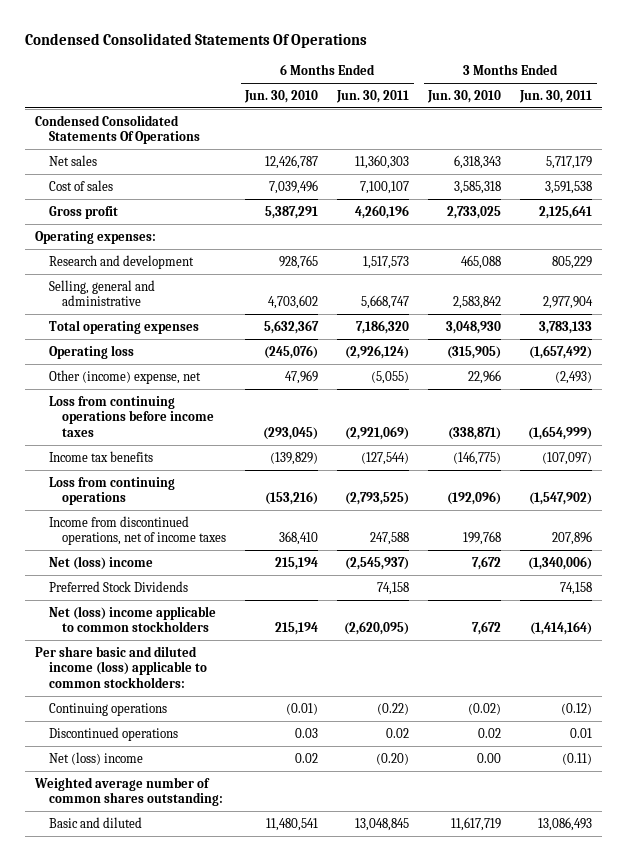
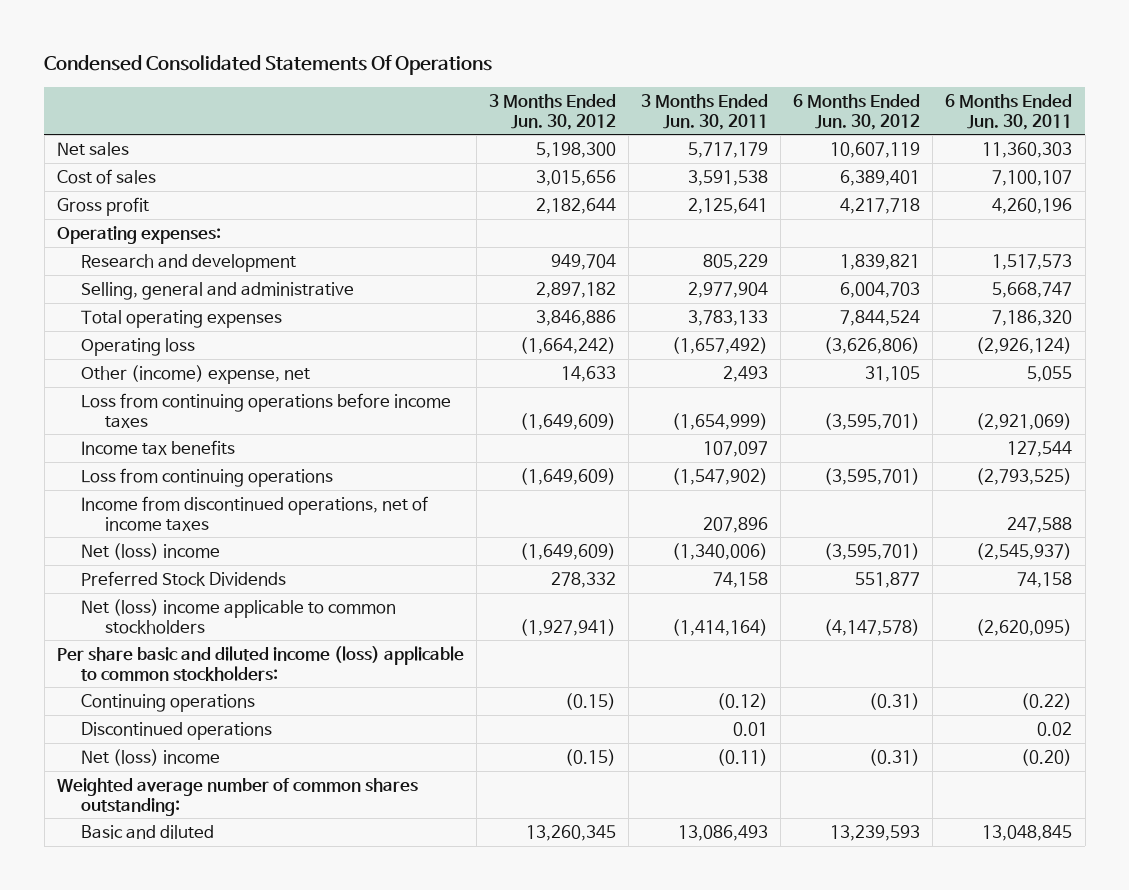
- | 6 Months Ended Jun. 30, 2010 | 6 Months Ended Jun. 30, 2011 | 3 Months Ended Jun. 30, 2010 | 3 Months Ended Jun. 30, 2011
+ | 3 Months Ended Jun. 30, 2012 | 3 Months Ended Jun. 30, 2011 | 6 Months Ended Jun. 30, 2012 | 6 Months Ended Jun. 30, 2011
- Condensed Consolidated Statements Of Operations
- Other (income) expense, net | 47,969 | (5,055) | 22,966 | (2,493)
+ Other (income) expense, net | 14,633 | 2,493 | 31,105 | 5,055
- Income tax benefits | (139,829) | (127,544) | (146,775) | (107,097)
+ Income tax benefits | | 107,097 | | 127,544

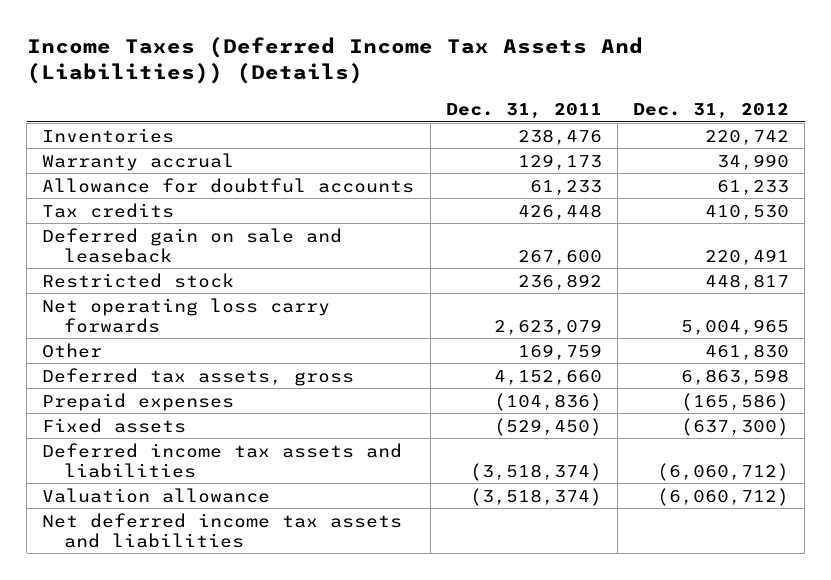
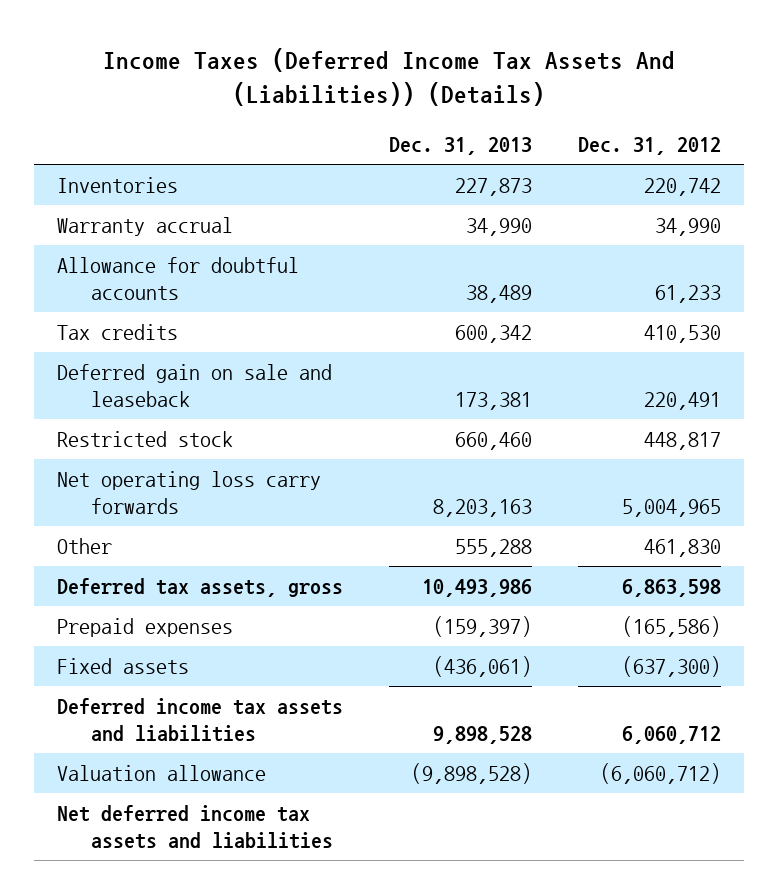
- | Dec. 31, 2011 | Dec. 31, 2012
+ | Dec. 31, 2013 | Dec. 31, 2012
- Deferred income tax assets and liabilities | (3,518,374) | (6,060,712)
+ Deferred income tax assets and liabilities | 9,898,528 | 6,060,712

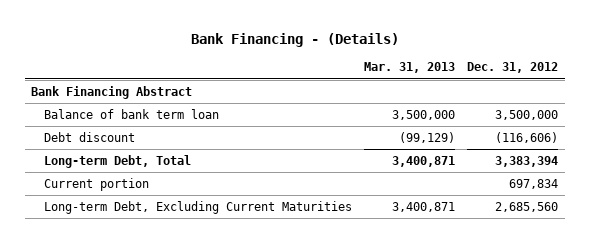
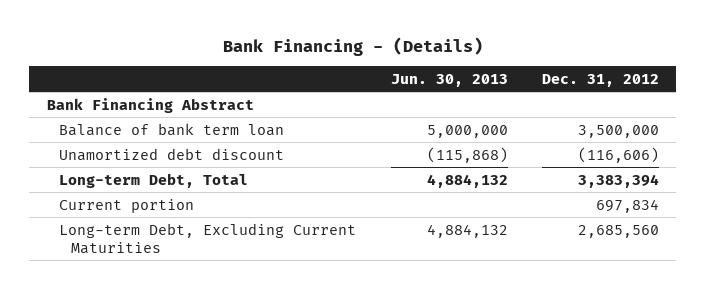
- | Mar. 31, 2013 | Dec. 31, 2012
+ | Jun. 30, 2013 | Dec. 31, 2012
- Debt discount | (99,129) | (116,606)
+ Unamortized debt discount | (115,868) | (116,606)

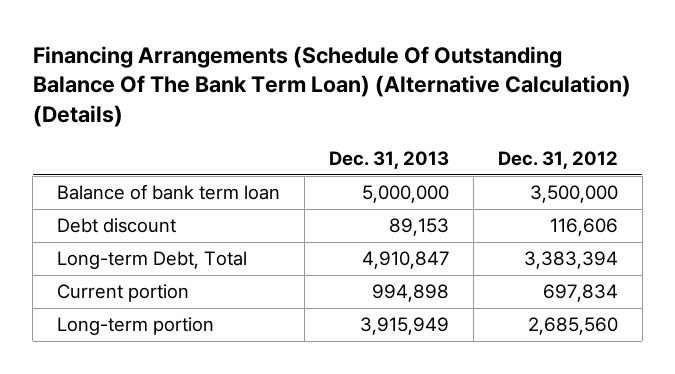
- Bank Financing - (Details)
+ Financing Arrangements (Schedule Of Outstanding Balance Of The Bank Term Loan) (Alternative Calculation) (Details)
- | Jun. 30, 2013 | Dec. 31, 2012
+ | Dec. 31, 2013 | Dec. 31, 2012
- Bank Financing Abstract
- Unamortized debt discount | (115,868) | (116,606)
+ Debt discount | 89,153 | 116,606
- Long-term Debt, Excluding Current Maturities | 4,884,132 | 2,685,560
+ Long-term portion | 3,915,949 | 2,685,560

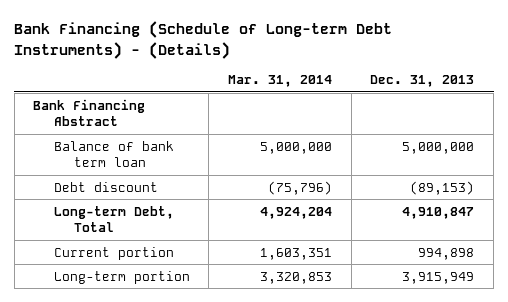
- Financing Arrangements (Schedule Of Outstanding Balance Of The Bank Term Loan) (Alternative Calculation) (Details)
+ Bank Financing (Schedule of Long-term Debt Instruments) - (Details)
- | Dec. 31, 2013 | Dec. 31, 2012
+ | Mar. 31, 2014 | Dec. 31, 2013
+ Bank Financing Abstract
- Debt discount | 89,153 | 116,606
+ Debt discount | (75,796) | (89,153)

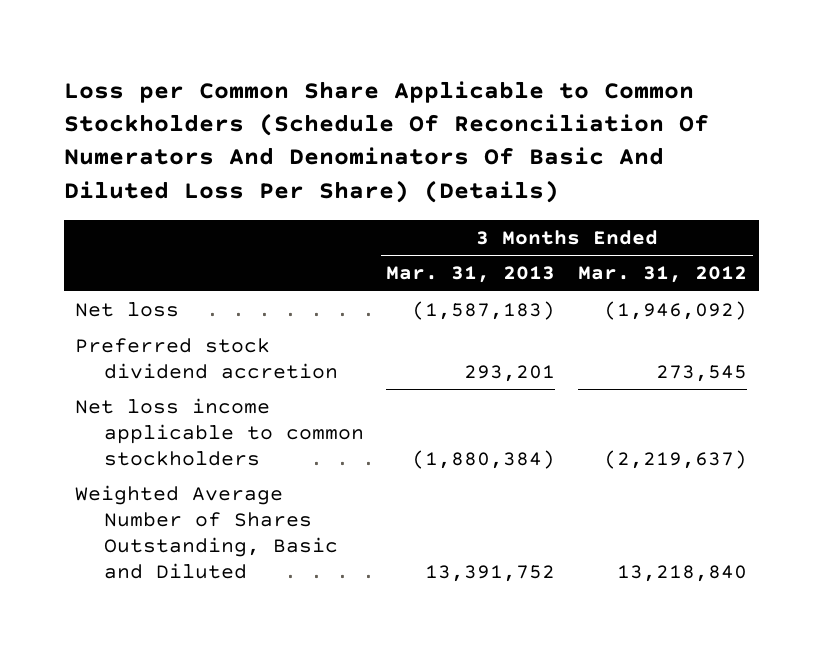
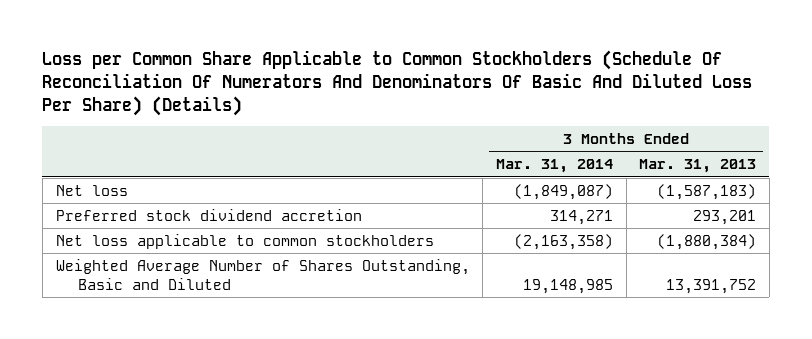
- | 3 Months Ended Mar. 31, 2013 | 3 Months Ended Mar. 31, 2012
+ | 3 Months Ended Mar. 31, 2014 | 3 Months Ended Mar. 31, 2013
- Net loss income applicable to common stockholders | (1,880,384) | (2,219,637)
+ Net loss applicable to common stockholders | (2,163,358) | (1,880,384)

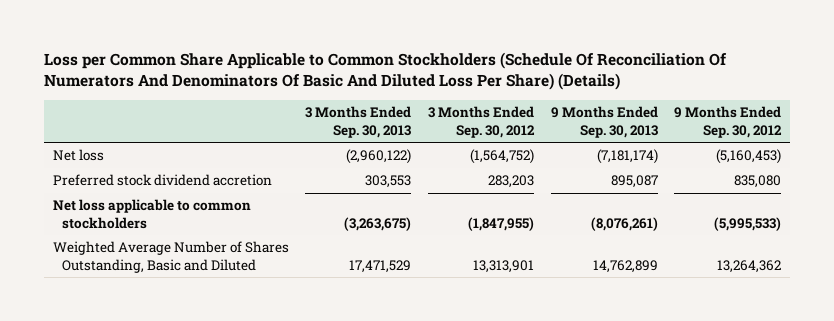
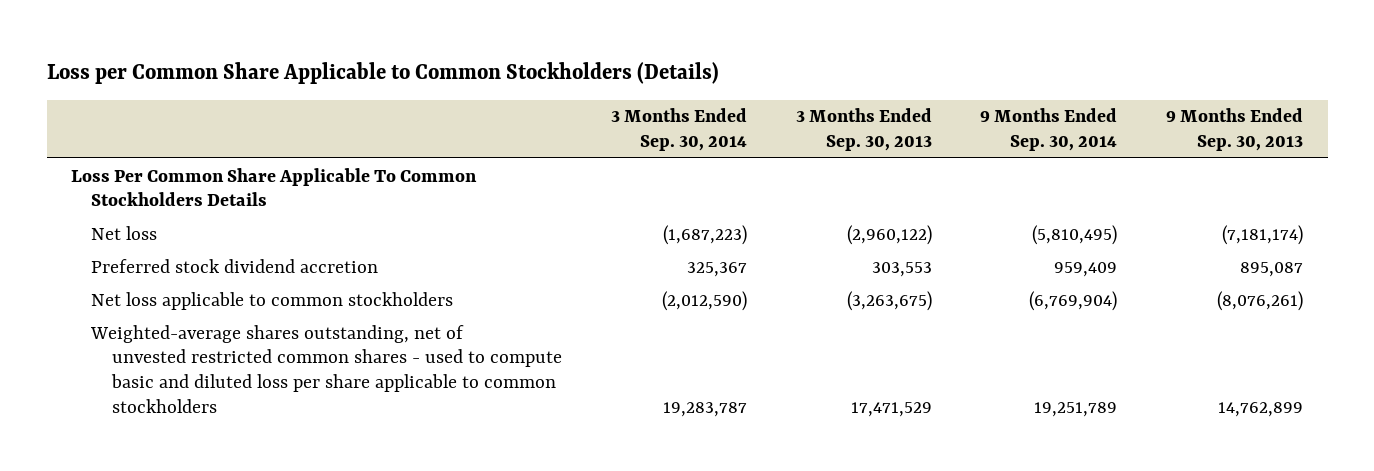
- Loss per Common Share Applicable to Common Stockholders (Schedule Of Reconciliation Of Numerators And Denominators Of Basic And Diluted Loss Per Share) (Details)
+ Loss per Common Share Applicable to Common Stockholders (Details)
- | 3 Months Ended Sep. 30, 2013 | 3 Months Ended Sep. 30, 2012 | 9 Months Ended Sep. 30, 2013 | 9 Months Ended Sep. 30, 2012
+ | 3 Months Ended Sep. 30, 2014 | 3 Months Ended Sep. 30, 2013 | 9 Months Ended Sep. 30, 2014 | 9 Months Ended Sep. 30, 2013
+ Loss Per Common Share Applicable To Common Stockholders Details
- Weighted Average Number of Shares Outstanding, Basic and Diluted | 17,471,529 | 13,313,901 | 14,762,899 | 13,264,362
+ Weighted-average shares outstanding, net of unvested restricted common shares - used to compute basic and diluted loss per share applicable to common stockholders | 19,283,787 | 17,471,529 | 19,251,789 | 14,762,899

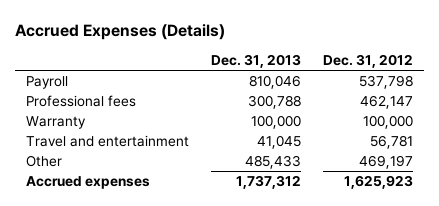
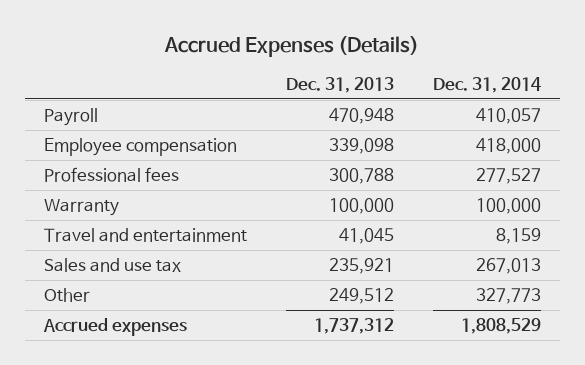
- | Dec. 31, 2013 | Dec. 31, 2012
+ | Dec. 31, 2013 | Dec. 31, 2014
- Payroll | 810,046 | 537,798
+ Payroll | 470,948 | 410,057
+ Employee compensation | 339,098 | 418,000
- Other | 485,433 | 469,197
+ Sales and use tax | 235,921 | 267,013
+ Other | 249,512 | 327,773

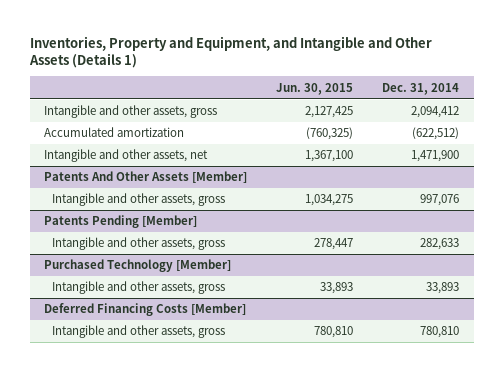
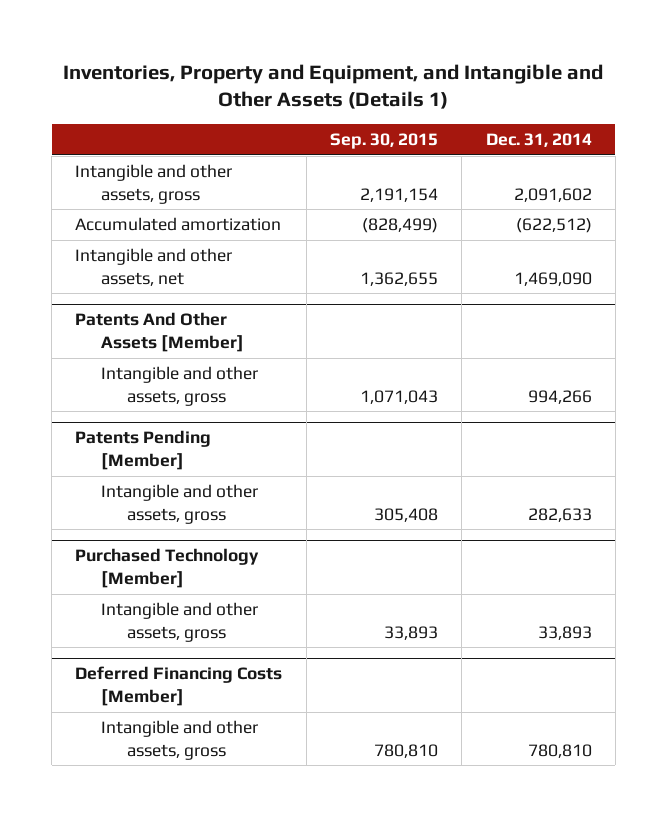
- | Jun. 30, 2015 | Dec. 31, 2014
+ | Sep. 30, 2015 | Dec. 31, 2014
- Intangible and other assets, gross | 2,127,425 | 2,094,412
+ Intangible and other assets, gross | 2,191,154 | 2,091,602
- Intangible and other assets, net | 1,367,100 | 1,471,900
+ Intangible and other assets, net | 1,362,655 | 1,469,090
@ Patents And Other Assets [Member]
- Intangible and other assets, gross | 1,034,275 | 997,076
+ Intangible and other assets, gross | 1,071,043 | 994,266

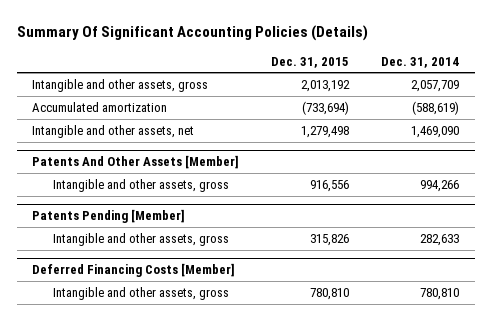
- Inventories, Property and Equipment, and Intangible and Other Assets (Details 1)
+ Summary Of Significant Accounting Policies (Details)
- | Sep. 30, 2015 | Dec. 31, 2014
+ | Dec. 31, 2015 | Dec. 31, 2014
- Intangible and other assets, gross | 2,191,154 | 2,091,602
- Accumulated amortization | (828,499) | (622,512)
+ Intangible and other assets, gross | 2,013,192 | 2,057,709
+ Accumulated amortization | (733,694) | (588,619)
- Purchased Technology [Member]
- Intangible and other assets, gross | 33,893 | 33,893

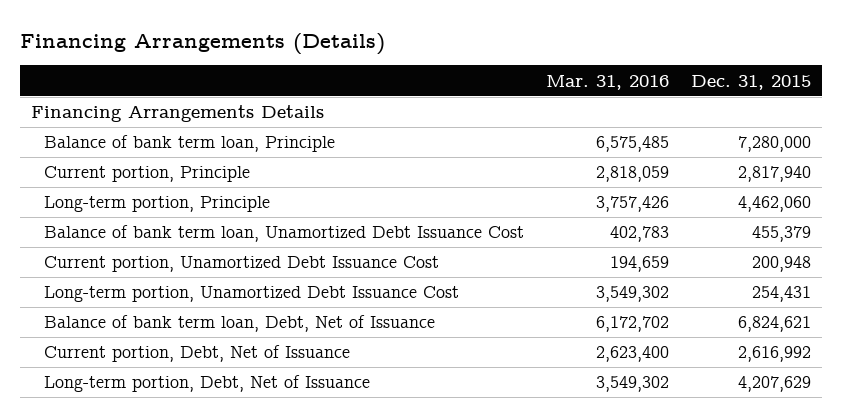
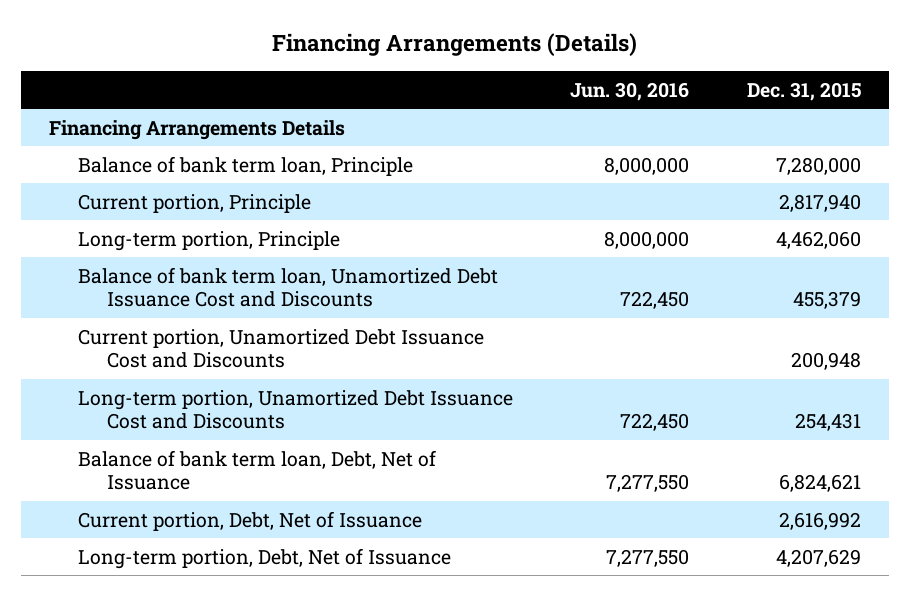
- | Mar. 31, 2016 | Dec. 31, 2015
+ | Jun. 30, 2016 | Dec. 31, 2015
- Balance of bank term loan, Unamortized Debt Issuance Cost | 402,783 | 455,379
- Current portion, Unamortized Debt Issuance Cost | 194,659 | 200,948
- Long-term portion, Unamortized Debt Issuance Cost | 3,549,302 | 254,431
+ Balance of bank term loan, Unamortized Debt Issuance Cost and Discounts | 722,450 | 455,379
+ Current portion, Unamortized Debt Issuance Cost and Discounts | | 200,948
+ Long-term portion, Unamortized Debt Issuance Cost and Discounts | 722,450 | 254,431

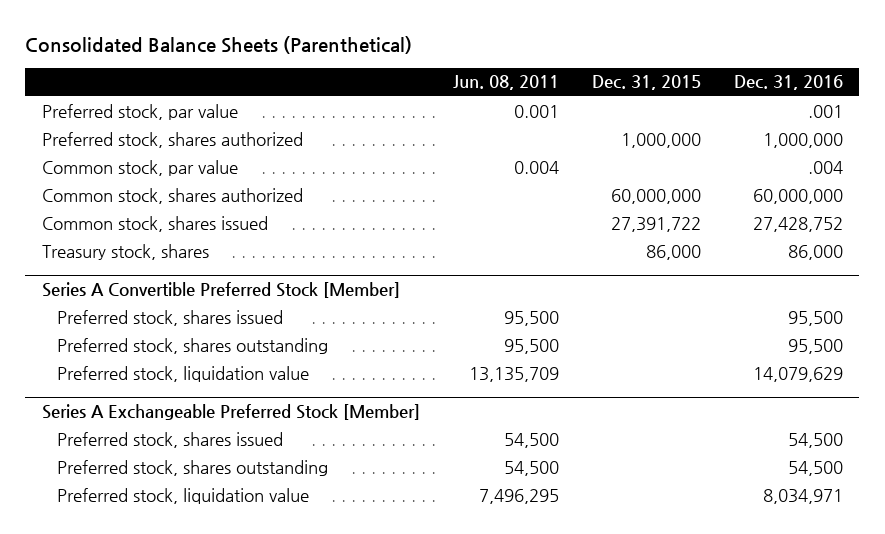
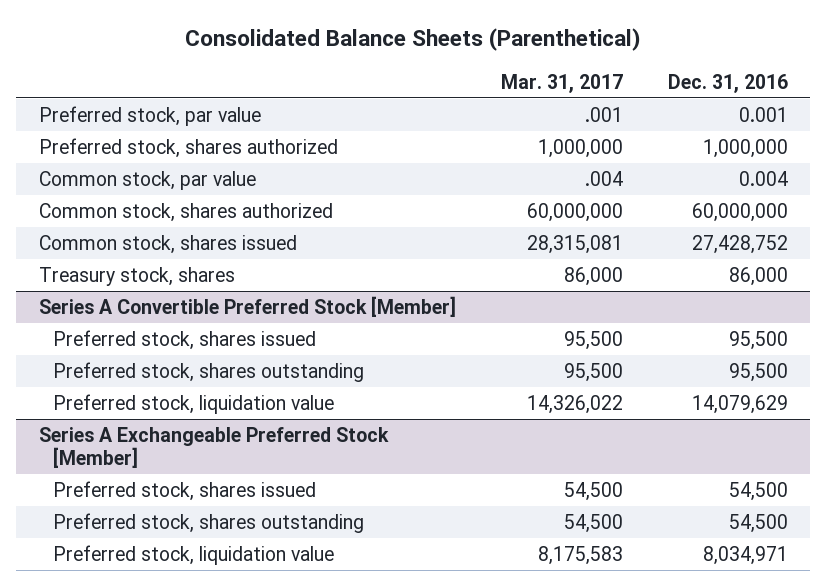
- | Jun. 08, 2011 | Dec. 31, 2015 | Dec. 31, 2016
+ | Mar. 31, 2017 | Dec. 31, 2016
- Preferred stock, par value | 0.001 | | .001
+ Preferred stock, par value | .001 | 0.001
- Common stock, par value | 0.004 | | .004
+ Common stock, par value | .004 | 0.004

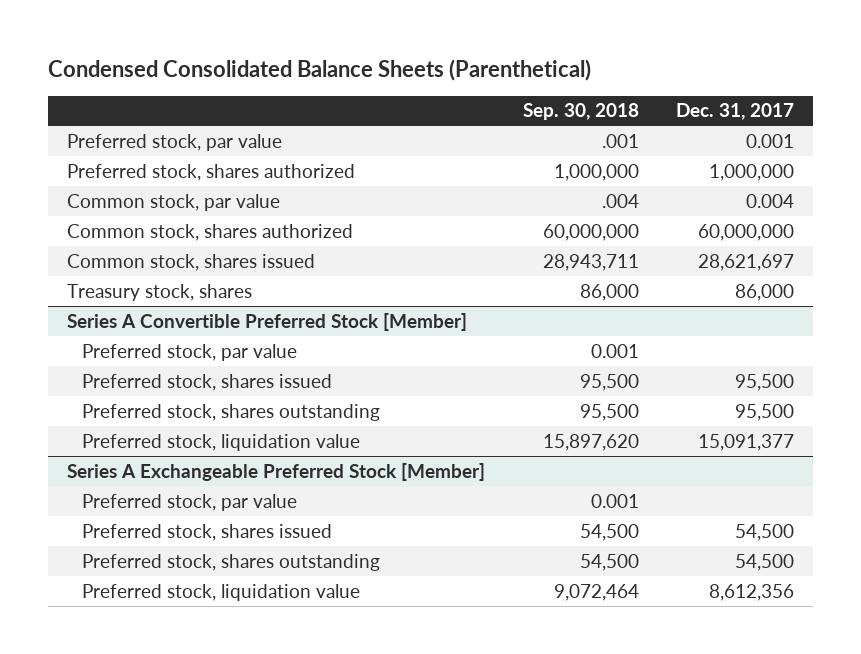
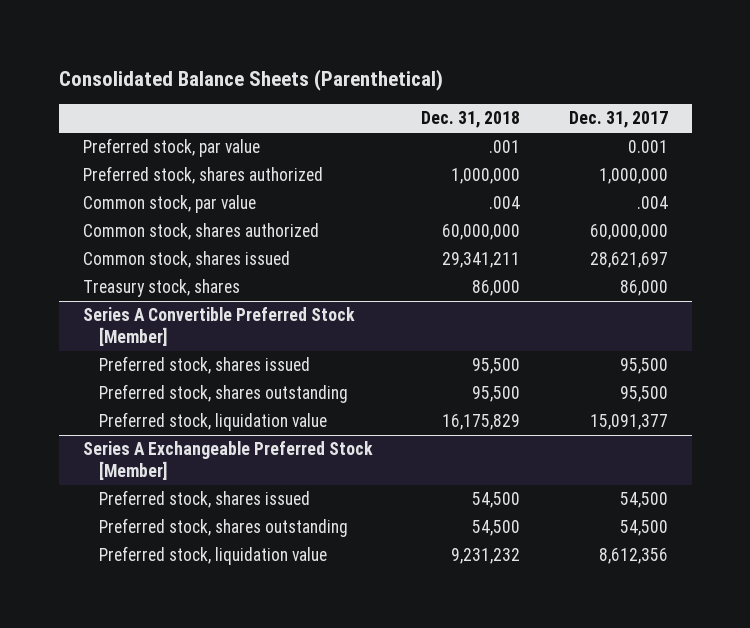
- Condensed Consolidated Balance Sheets (Parenthetical)
+ Consolidated Balance Sheets (Parenthetical)
- | Sep. 30, 2018 | Dec. 31, 2017
+ | Dec. 31, 2018 | Dec. 31, 2017
- Common stock, par value | .004 | 0.004
+ Common stock, par value | .004 | .004
@ Series A Convertible Preferred Stock [Member]
- Preferred stock, par value | 0.001 |
@ Series A Exchangeable Preferred Stock [Member]
- Preferred stock, par value | 0.001 |

